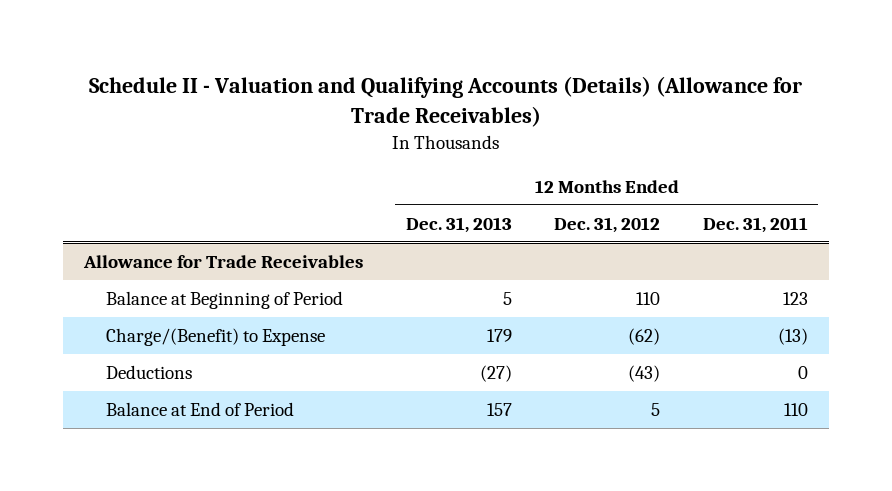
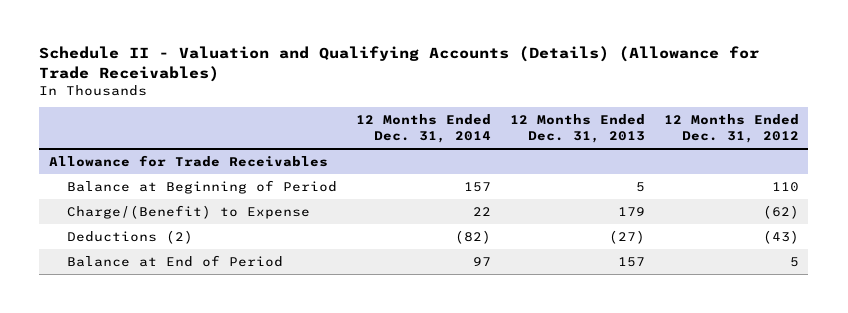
- | 12 Months Ended Dec. 31, 2013 | 12 Months Ended Dec. 31, 2012 | 12 Months Ended Dec. 31, 2011
+ | 12 Months Ended Dec. 31, 2014 | 12 Months Ended Dec. 31, 2013 | 12 Months Ended Dec. 31, 2012
@ Allowance for Trade Receivables
- Deductions | (27) | (43) | 0
+ Deductions (2) | (82) | (27) | (43)

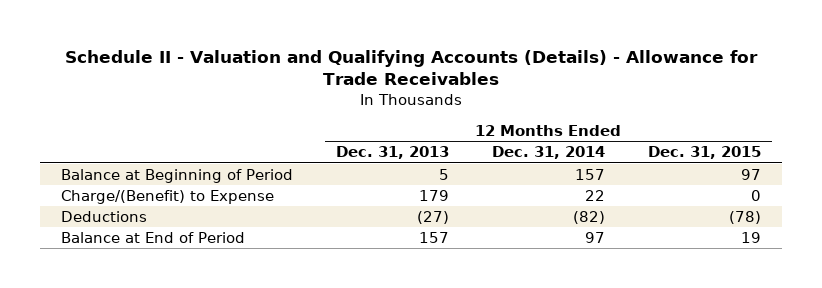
- Schedule II - Valuation and Qualifying Accounts (Details) (Allowance for Trade Receivables)
+ Schedule II - Valuation and Qualifying Accounts (Details) - Allowance for Trade Receivables
- | 12 Months Ended Dec. 31, 2014 | 12 Months Ended Dec. 31, 2013 | 12 Months Ended Dec. 31, 2012
+ | 12 Months Ended Dec. 31, 2013 | 12 Months Ended Dec. 31, 2014 | 12 Months Ended Dec. 31, 2015
- Allowance for Trade Receivables
- Deductions (2) | (82) | (27) | (43)
+ Deductions | (27) | (82) | (78)

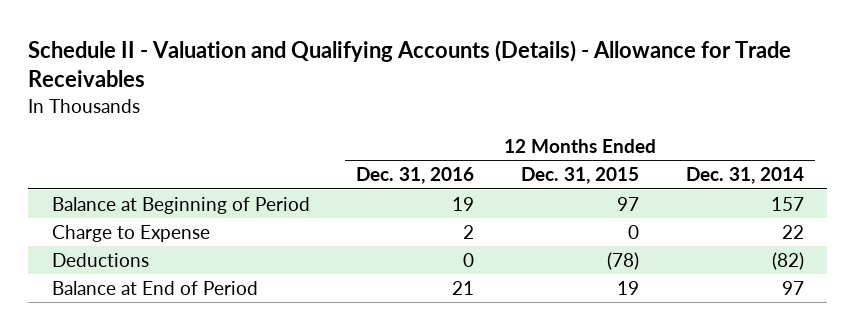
- | 12 Months Ended Dec. 31, 2013 | 12 Months Ended Dec. 31, 2014 | 12 Months Ended Dec. 31, 2015
+ | 12 Months Ended Dec. 31, 2016 | 12 Months Ended Dec. 31, 2015 | 12 Months Ended Dec. 31, 2014
- Charge/(Benefit) to Expense | 179 | 22 | 0
+ Charge to Expense | 2 | 0 | 22

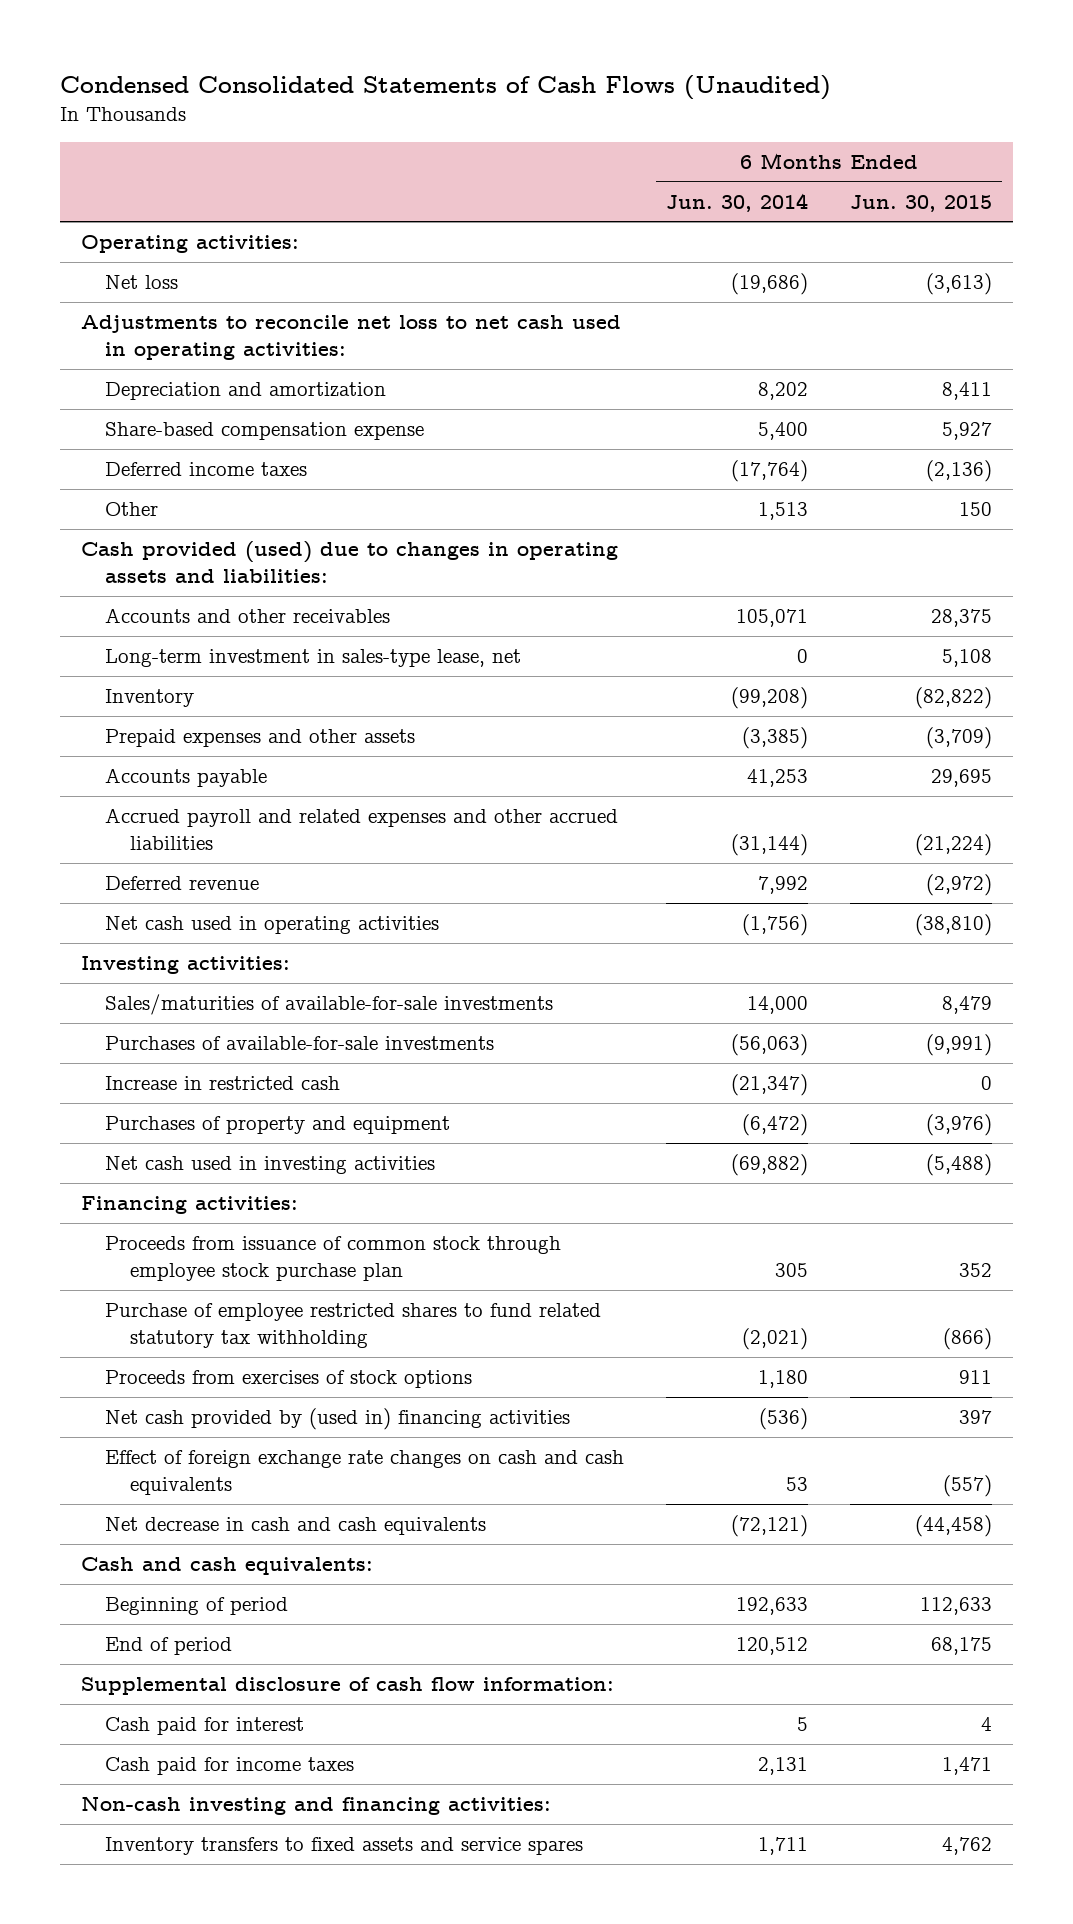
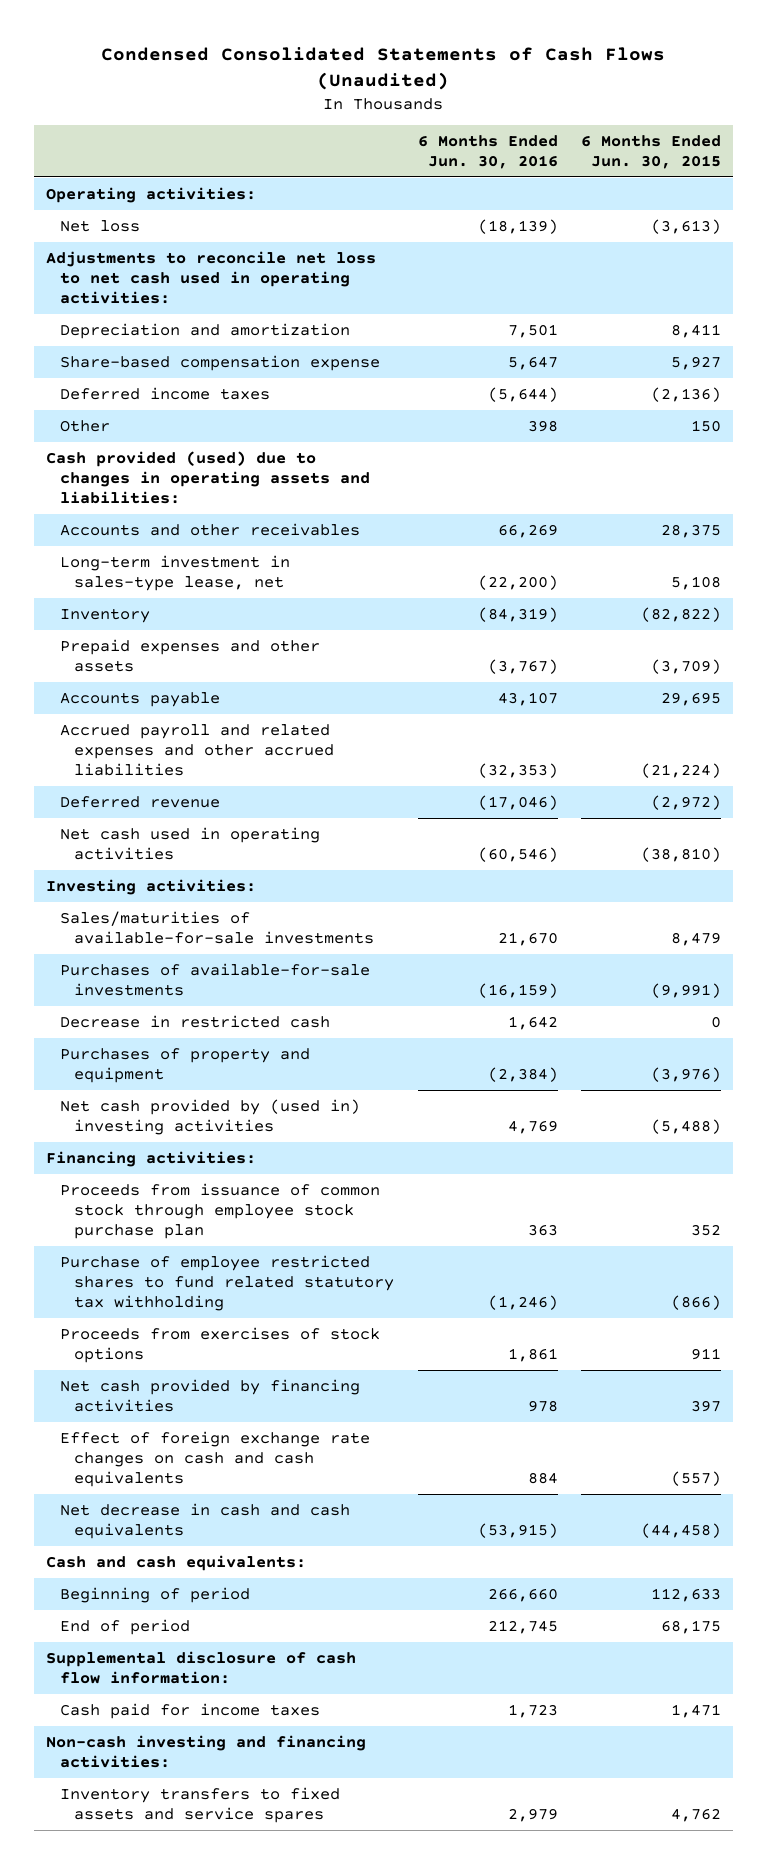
- | 6 Months Ended Jun. 30, 2014 | 6 Months Ended Jun. 30, 2015
+ | 6 Months Ended Jun. 30, 2016 | 6 Months Ended Jun. 30, 2015
- Increase in restricted cash | (21,347) | 0
+ Decrease in restricted cash | 1,642 | 0
- Net cash used in investing activities | (69,882) | (5,488)
+ Net cash provided by (used in) investing activities | 4,769 | (5,488)
- Net cash provided by (used in) financing activities | (536) | 397
+ Net cash provided by financing activities | 978 | 397
- Cash paid for interest | 5 | 4

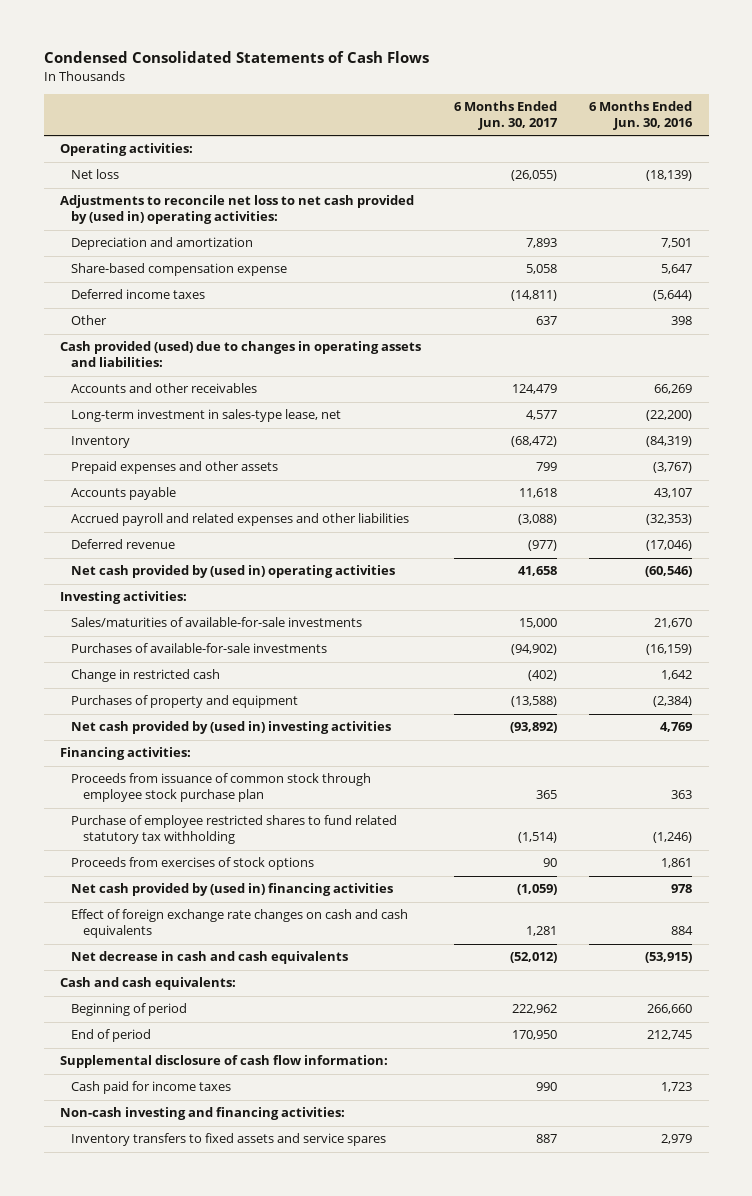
- Condensed Consolidated Statements of Cash Flows (Unaudited)
+ Condensed Consolidated Statements of Cash Flows
- | 6 Months Ended Jun. 30, 2016 | 6 Months Ended Jun. 30, 2015
+ | 6 Months Ended Jun. 30, 2017 | 6 Months Ended Jun. 30, 2016
- Adjustments to reconcile net loss to net cash used in operating activities:
+ Adjustments to reconcile net loss to net cash provided by (used in) operating activities:
- Accrued payroll and related expenses and other accrued liabilities | (32,353) | (21,224)
+ Accrued payroll and related expenses and other liabilities | (3,088) | (32,353)
- Net cash used in operating activities | (60,546) | (38,810)
+ Net cash provided by (used in) operating activities | 41,658 | (60,546)
- Decrease in restricted cash | 1,642 | 0
+ Change in restricted cash | (402) | 1,642
- Net cash provided by financing activities | 978 | 397
+ Net cash provided by (used in) financing activities | (1,059) | 978

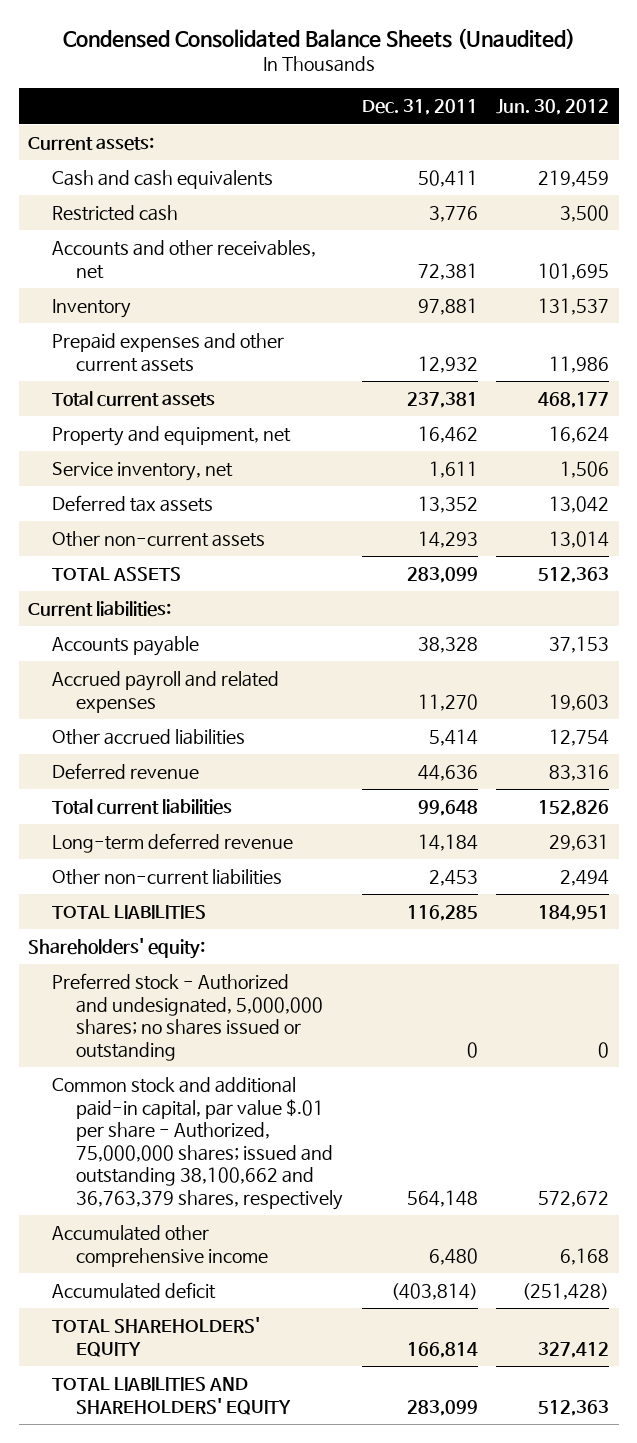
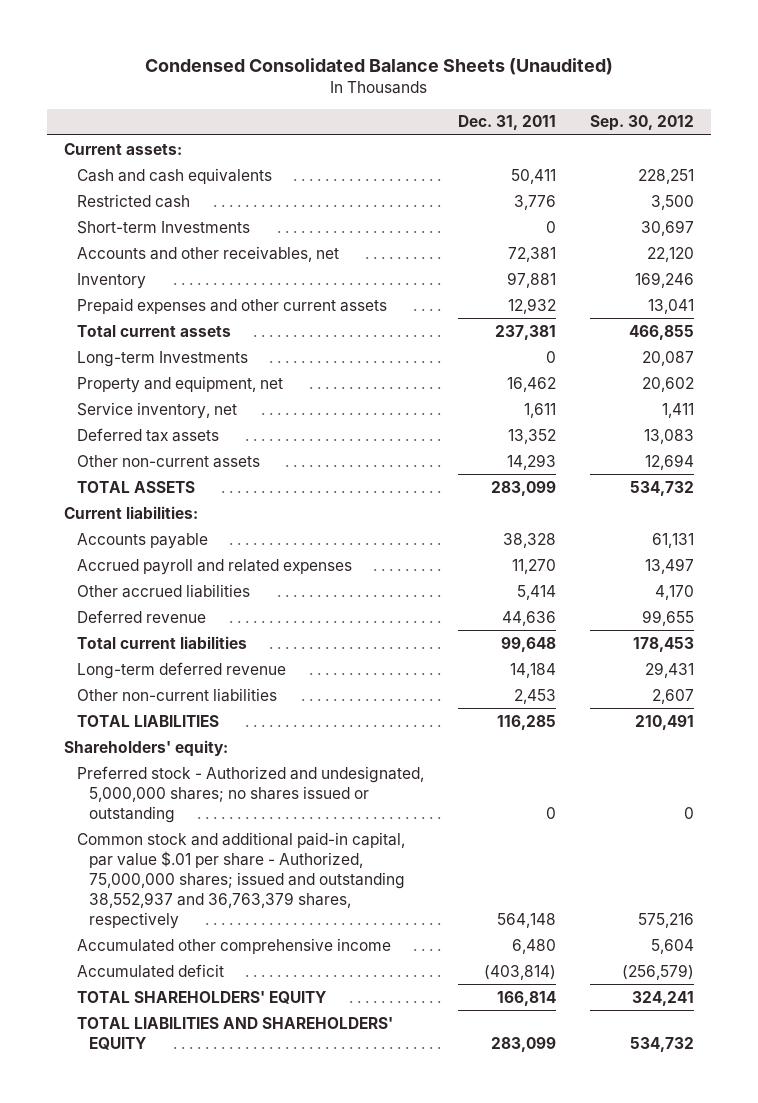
- | Dec. 31, 2011 | Jun. 30, 2012
+ | Dec. 31, 2011 | Sep. 30, 2012
+ Short-term Investments | 0 | 30,697
+ Long-term Investments | 0 | 20,087
- Common stock and additional paid-in capital, par value $.01 per share - Authorized, 75,000,000 shares; issued and outstanding 38,100,662 and 36,763,379 shares, respectively | 564,148 | 572,672
+ Common stock and additional paid-in capital, par value $.01 per share - Authorized, 75,000,000 shares; issued and outstanding 38,552,937 and 36,763,379 shares, respectively | 564,148 | 575,216

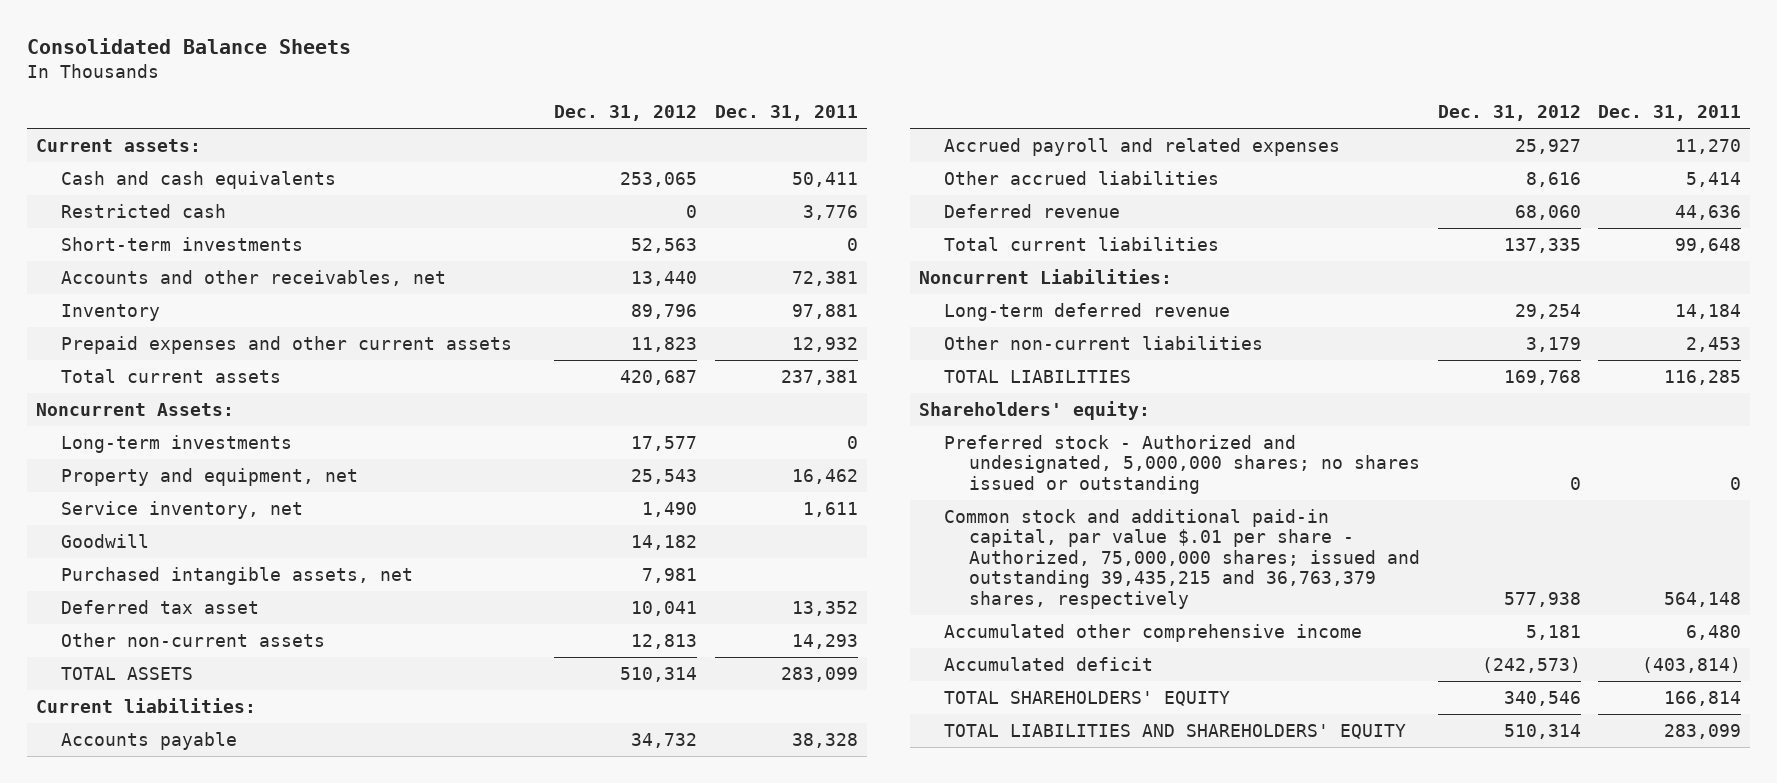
- Condensed Consolidated Balance Sheets (Unaudited)
+ Consolidated Balance Sheets
- | Dec. 31, 2011 | Sep. 30, 2012
+ | Dec. 31, 2012 | Dec. 31, 2011
- Short-term Investments | 0 | 30,697
+ Short-term investments | 52,563 | 0
- Long-term Investments | 0 | 20,087
+ Noncurrent Assets:
+ Long-term investments | 17,577 | 0
- Deferred tax assets | 13,352 | 13,083
+ Goodwill | 14,182 |
+ Purchased intangible assets, net | 7,981 |
+ Deferred tax asset | 10,041 | 13,352
+ Noncurrent Liabilities:
- Common stock and additional paid-in capital, par value $.01 per share - Authorized, 75,000,000 shares; issued and outstanding 38,552,937 and 36,763,379 shares, respectively | 564,148 | 575,216
+ Common stock and additional paid-in capital, par value $.01 per share - Authorized, 75,000,000 shares; issued and outstanding 39,435,215 and 36,763,379 shares, respectively | 577,938 | 564,148

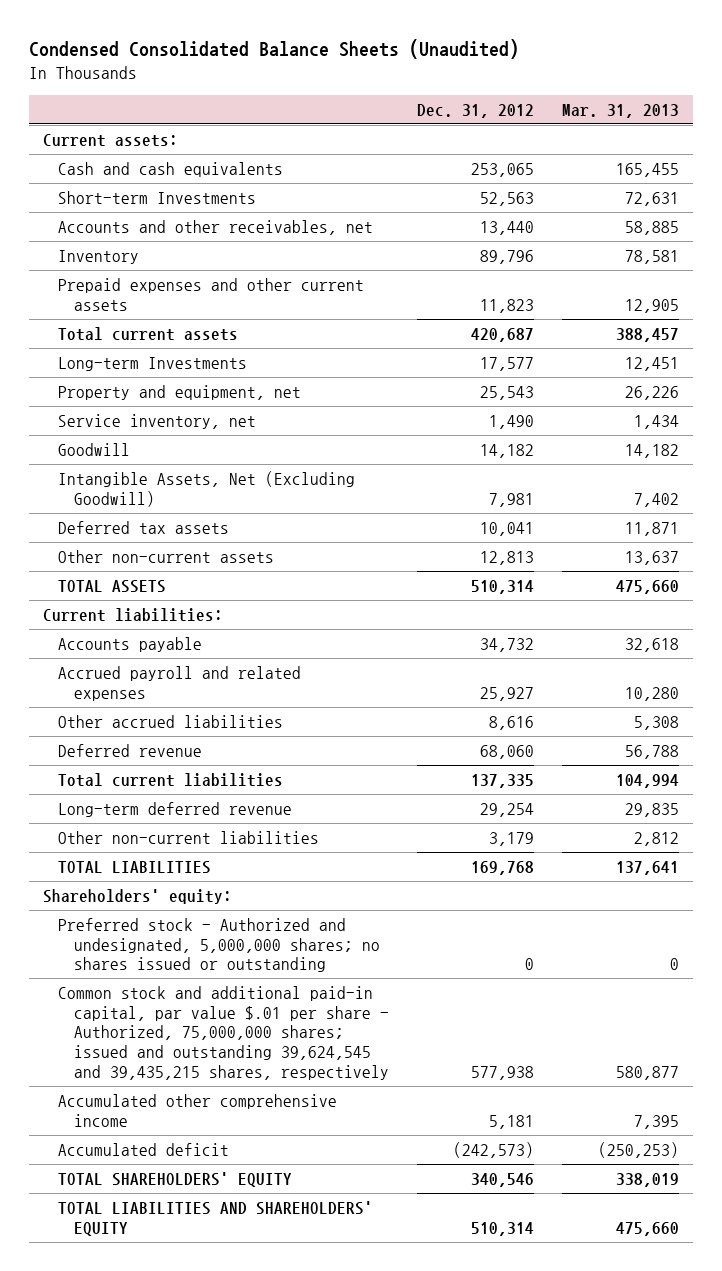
- Consolidated Balance Sheets
+ Condensed Consolidated Balance Sheets (Unaudited)
- | Dec. 31, 2012 | Dec. 31, 2011
+ | Dec. 31, 2012 | Mar. 31, 2013
- Restricted cash | 0 | 3,776
- Short-term investments | 52,563 | 0
+ Short-term Investments | 52,563 | 72,631
- Noncurrent Assets:
- Long-term investments | 17,577 | 0
+ Long-term Investments | 17,577 | 12,451
- Purchased intangible assets, net | 7,981 |
- Deferred tax asset | 10,041 | 13,352
+ Intangible Assets, Net (Excluding Goodwill) | 7,981 | 7,402
+ Deferred tax assets | 10,041 | 11,871
- Noncurrent Liabilities:
- Common stock and additional paid-in capital, par value $.01 per share - Authorized, 75,000,000 shares; issued and outstanding 39,435,215 and 36,763,379 shares, respectively | 577,938 | 564,148
+ Common stock and additional paid-in capital, par value $.01 per share - Authorized, 75,000,000 shares; issued and outstanding 39,624,545 and 39,435,215 shares, respectively | 577,938 | 580,877

